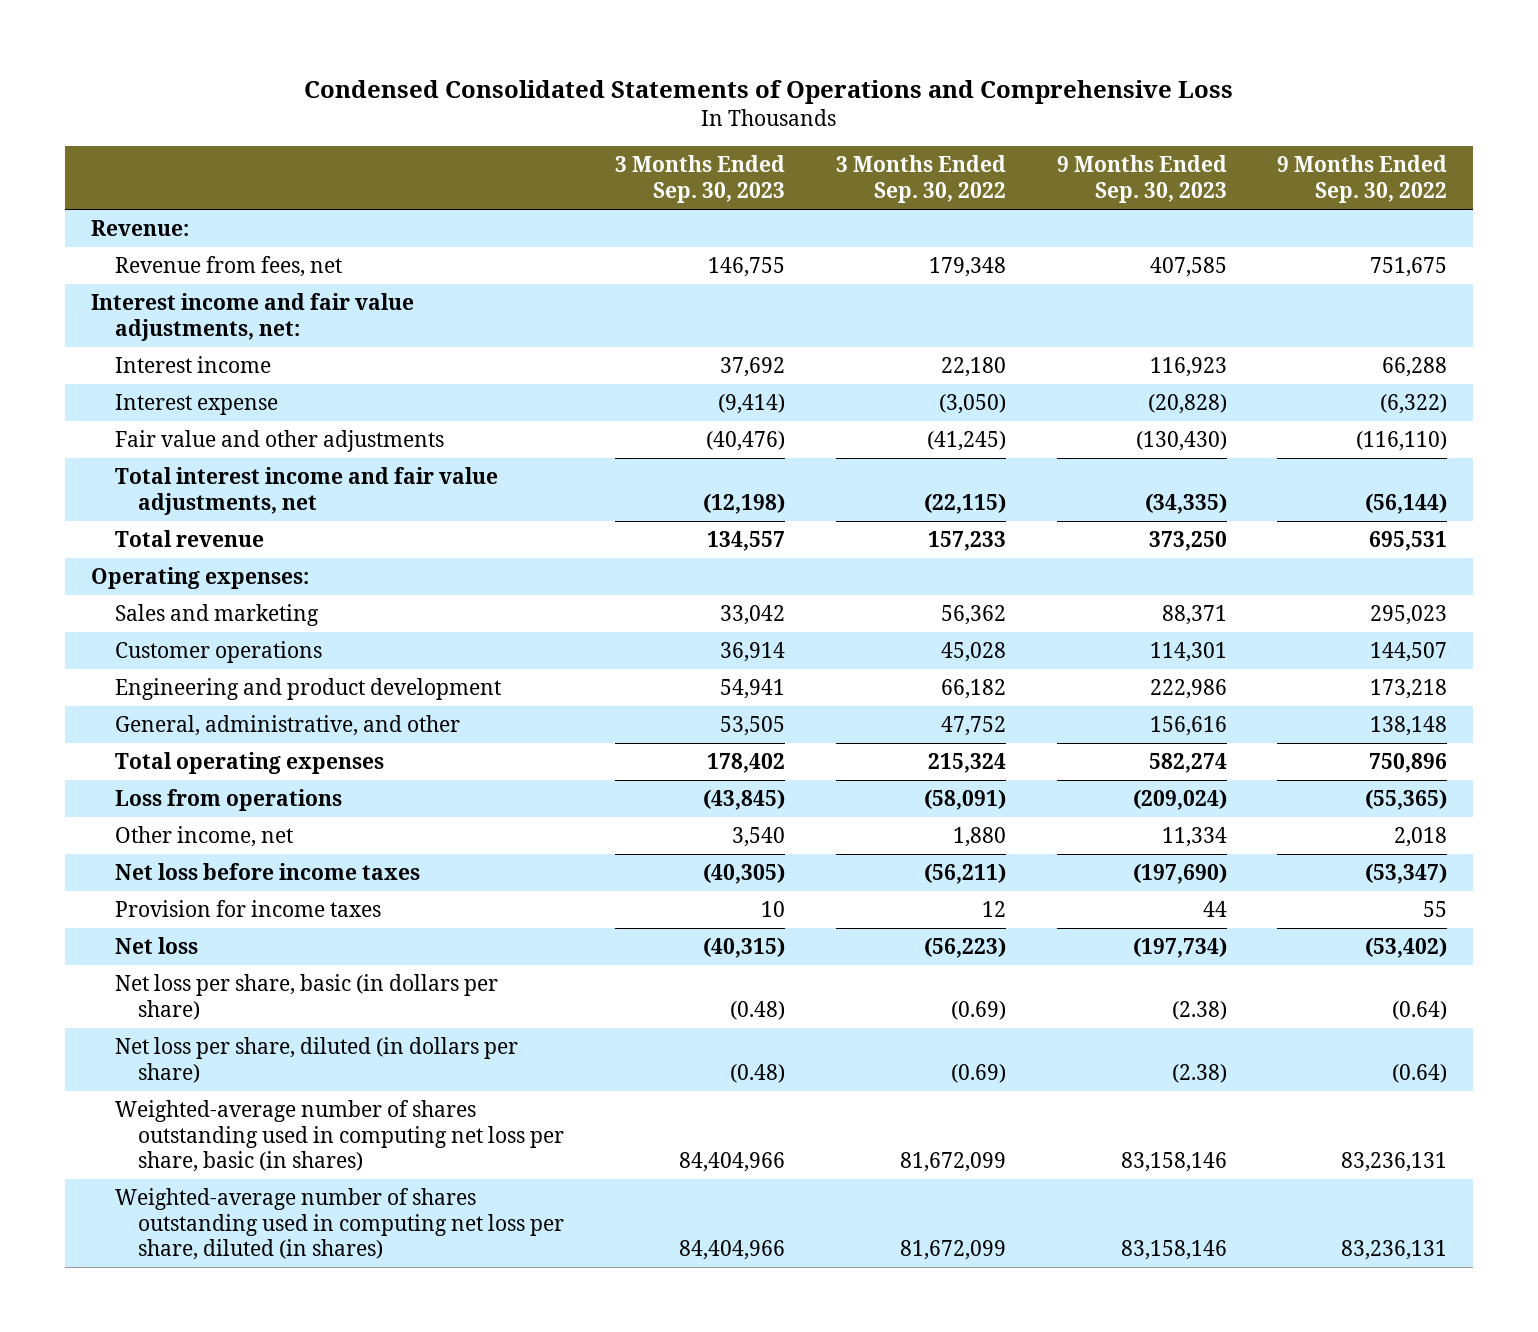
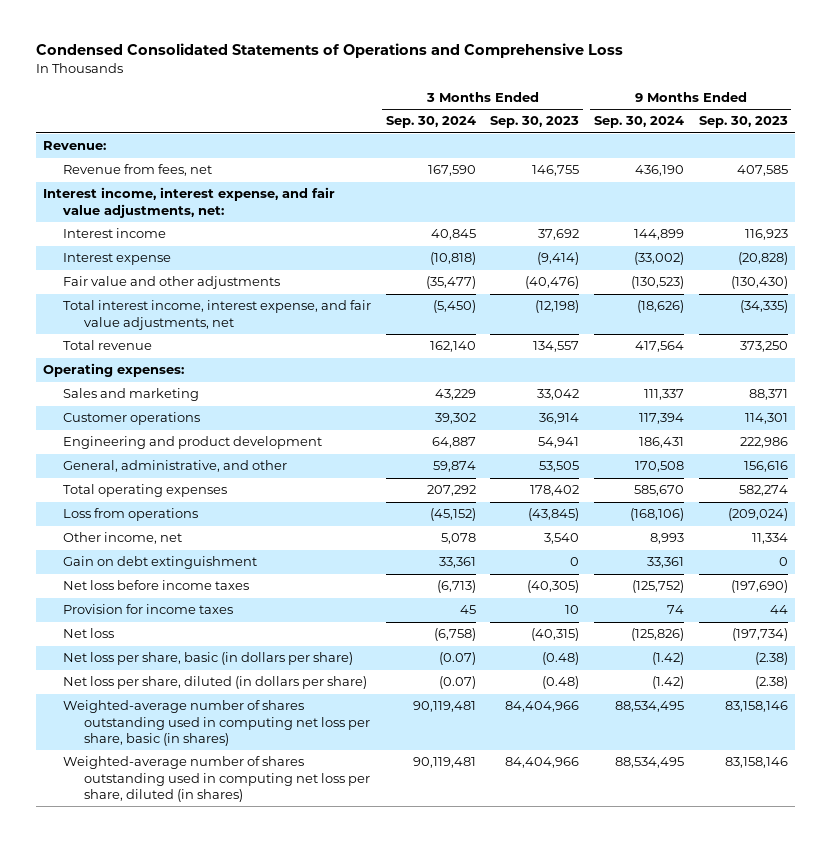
- | 3 Months Ended Sep. 30, 2023 | 3 Months Ended Sep. 30, 2022 | 9 Months Ended Sep. 30, 2023 | 9 Months Ended Sep. 30, 2022
+ | 3 Months Ended Sep. 30, 2024 | 3 Months Ended Sep. 30, 2023 | 9 Months Ended Sep. 30, 2024 | 9 Months Ended Sep. 30, 2023
- Interest income and fair value adjustments, net:
+ Interest income, interest expense, and fair value adjustments, net:
- Total interest income and fair value adjustments, net | (12,198) | (22,115) | (34,335) | (56,144)
+ Total interest income, interest expense, and fair value adjustments, net | (5,450) | (12,198) | (18,626) | (34,335)
+ Gain on debt extinguishment | 33,361 | 0 | 33,361 | 0

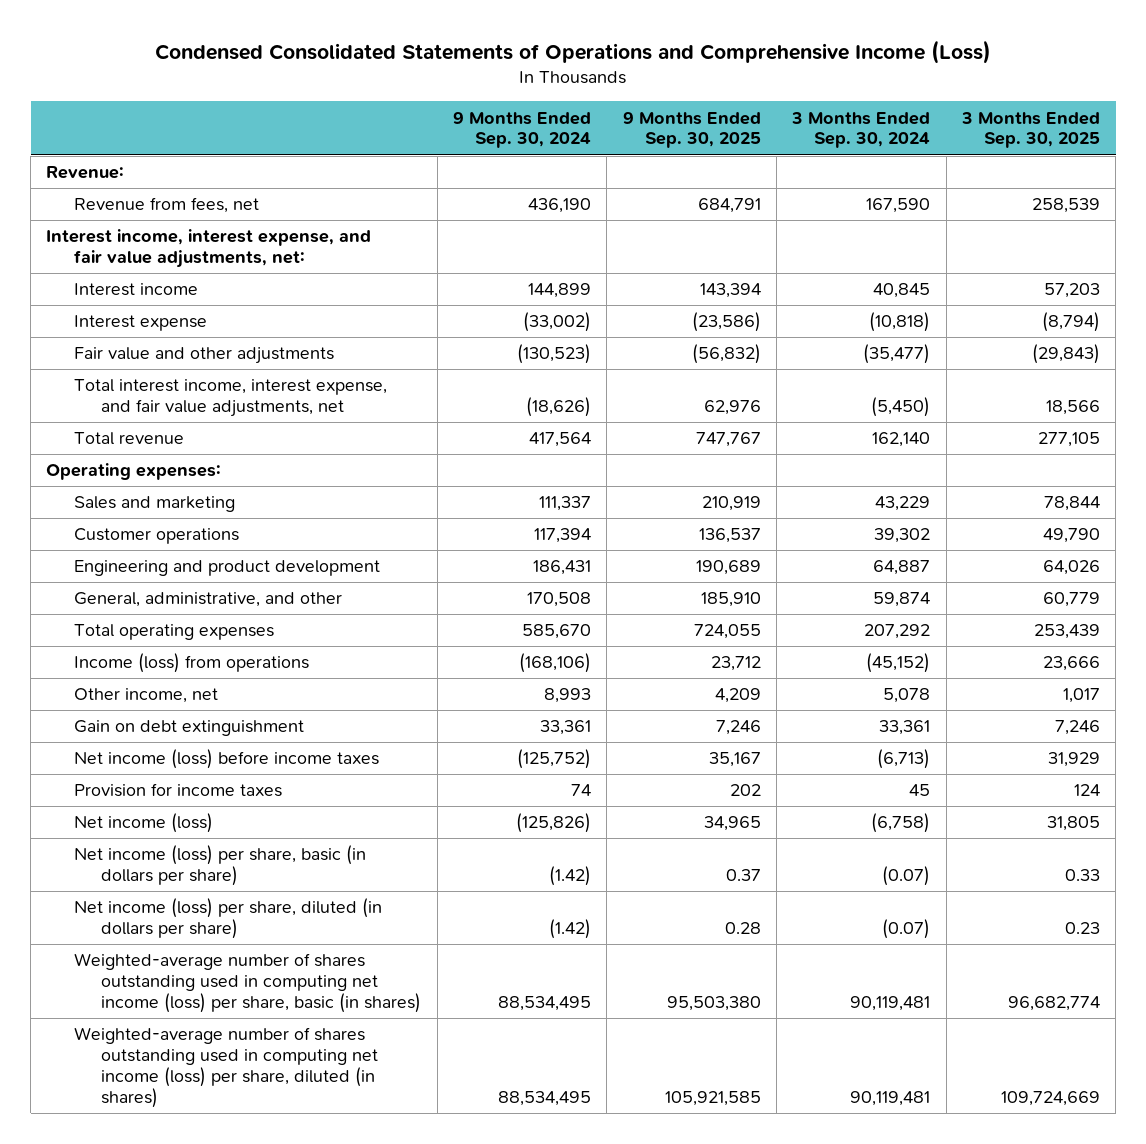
- Condensed Consolidated Statements of Operations and Comprehensive Loss
+ Condensed Consolidated Statements of Operations and Comprehensive Income (Loss)
- | 3 Months Ended Sep. 30, 2024 | 3 Months Ended Sep. 30, 2023 | 9 Months Ended Sep. 30, 2024 | 9 Months Ended Sep. 30, 2023
+ | 9 Months Ended Sep. 30, 2024 | 9 Months Ended Sep. 30, 2025 | 3 Months Ended Sep. 30, 2024 | 3 Months Ended Sep. 30, 2025
- Loss from operations | (45,152) | (43,845) | (168,106) | (209,024)
+ Income (loss) from operations | (168,106) | 23,712 | (45,152) | 23,666
- Net loss before income taxes | (6,713) | (40,305) | (125,752) | (197,690)
+ Net income (loss) before income taxes | (125,752) | 35,167 | (6,713) | 31,929
- Net loss | (6,758) | (40,315) | (125,826) | (197,734)
- Net loss per share, basic (in dollars per share) | (0.07) | (0.48) | (1.42) | (2.38)
- Net loss per share, diluted (in dollars per share) | (0.07) | (0.48) | (1.42) | (2.38)
- Weighted-average number of shares outstanding used in computing net loss per share, basic (in shares) | 90,119,481 | 84,404,966 | 88,534,495 | 83,158,146
- Weighted-average number of shares outstanding used in computing net loss per share, diluted (in shares) | 90,119,481 | 84,404,966 | 88,534,495 | 83,158,146
+ Net income (loss) | (125,826) | 34,965 | (6,758) | 31,805
+ Net income (loss) per share, basic (in dollars per share) | (1.42) | 0.37 | (0.07) | 0.33
+ Net income (loss) per share, diluted (in dollars per share) | (1.42) | 0.28 | (0.07) | 0.23
+ Weighted-average number of shares outstanding used in computing net income (loss) per share, basic (in shares) | 88,534,495 | 95,503,380 | 90,119,481 | 96,682,774
+ Weighted-average number of shares outstanding used in computing net income (loss) per share, diluted (in shares) | 88,534,495 | 105,921,585 | 90,119,481 | 109,724,669

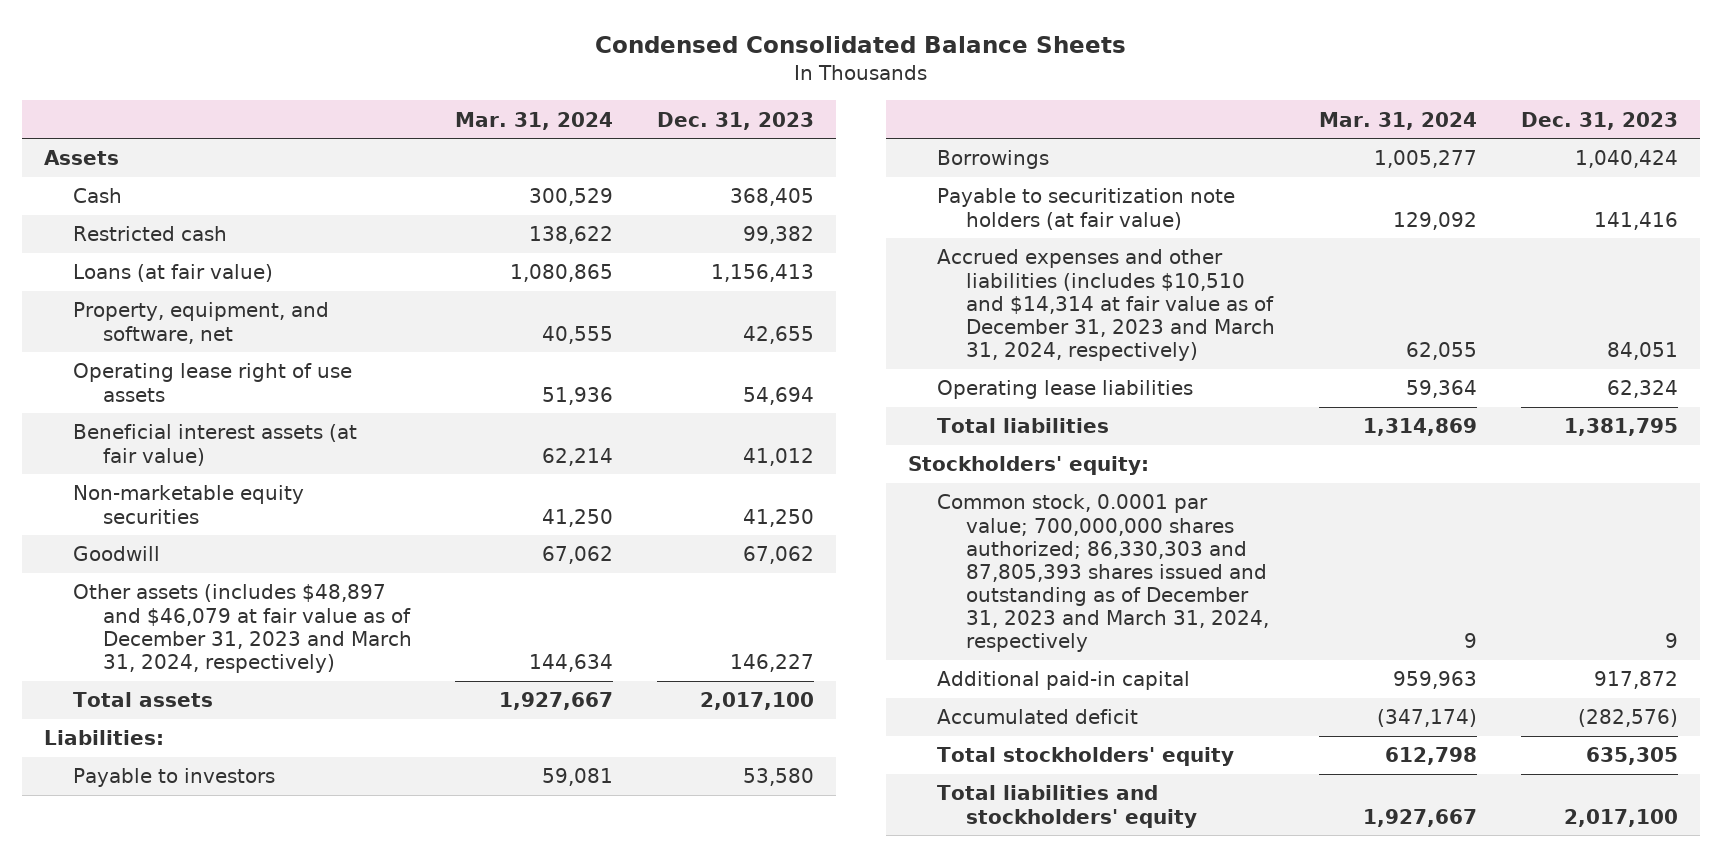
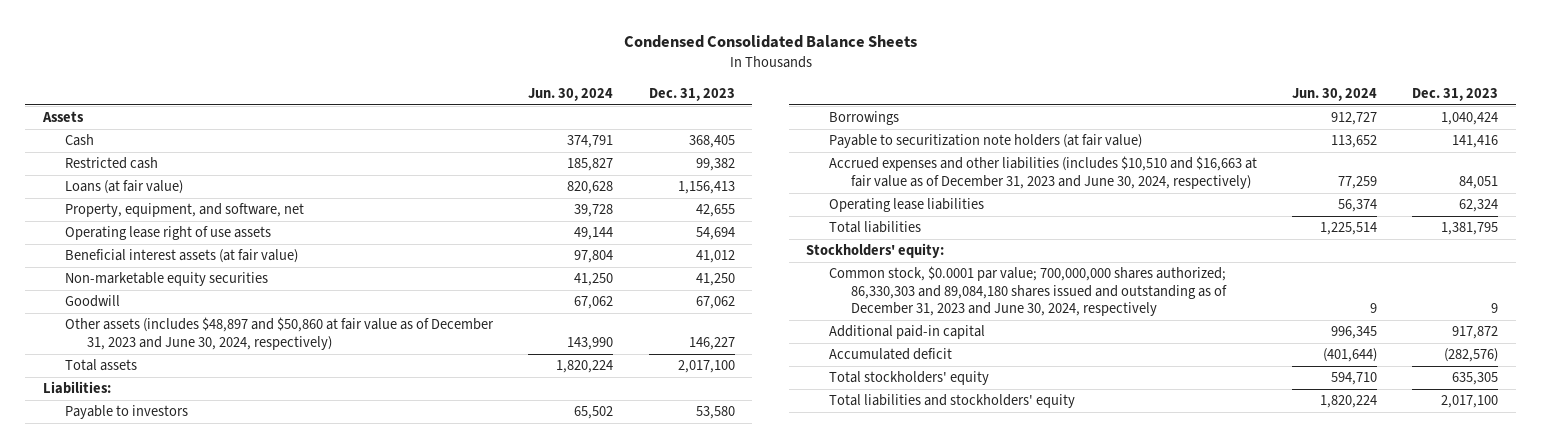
- | Mar. 31, 2024 | Dec. 31, 2023
+ | Jun. 30, 2024 | Dec. 31, 2023
- Other assets (includes $48,897 and $46,079 at fair value as of December 31, 2023 and March 31, 2024, respectively) | 144,634 | 146,227
+ Other assets (includes $48,897 and $50,860 at fair value as of December 31, 2023 and June 30, 2024, respectively) | 143,990 | 146,227
- Accrued expenses and other liabilities (includes $10,510 and $14,314 at fair value as of December 31, 2023 and March 31, 2024, respectively) | 62,055 | 84,051
+ Accrued expenses and other liabilities (includes $10,510 and $16,663 at fair value as of December 31, 2023 and June 30, 2024, respectively) | 77,259 | 84,051
- Common stock, 0.0001 par value; 700,000,000 shares authorized; 86,330,303 and 87,805,393 shares issued and outstanding as of December 31, 2023 and March 31, 2024, respectively | 9 | 9
+ Common stock, $0.0001 par value; 700,000,000 shares authorized; 86,330,303 and 89,084,180 shares issued and outstanding as of December 31, 2023 and June 30, 2024, respectively | 9 | 9

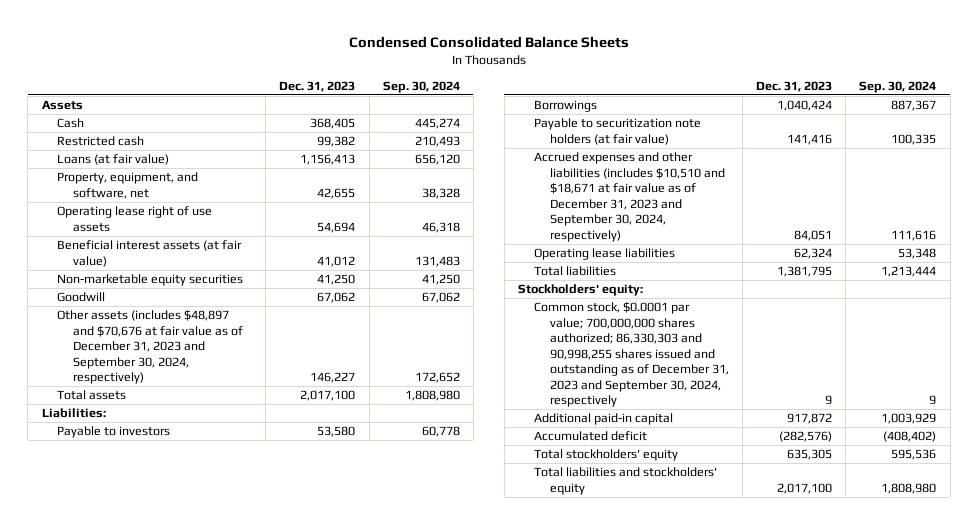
- | Jun. 30, 2024 | Dec. 31, 2023
+ | Dec. 31, 2023 | Sep. 30, 2024
- Other assets (includes $48,897 and $50,860 at fair value as of December 31, 2023 and June 30, 2024, respectively) | 143,990 | 146,227
+ Other assets (includes $48,897 and $70,676 at fair value as of December 31, 2023 and September 30, 2024, respectively) | 146,227 | 172,652
- Accrued expenses and other liabilities (includes $10,510 and $16,663 at fair value as of December 31, 2023 and June 30, 2024, respectively) | 77,259 | 84,051
+ Accrued expenses and other liabilities (includes $10,510 and $18,671 at fair value as of December 31, 2023 and September 30, 2024, respectively) | 84,051 | 111,616
- Common stock, $0.0001 par value; 700,000,000 shares authorized; 86,330,303 and 89,084,180 shares issued and outstanding as of December 31, 2023 and June 30, 2024, respectively | 9 | 9
+ Common stock, $0.0001 par value; 700,000,000 shares authorized; 86,330,303 and 90,998,255 shares issued and outstanding as of December 31, 2023 and September 30, 2024, respectively | 9 | 9

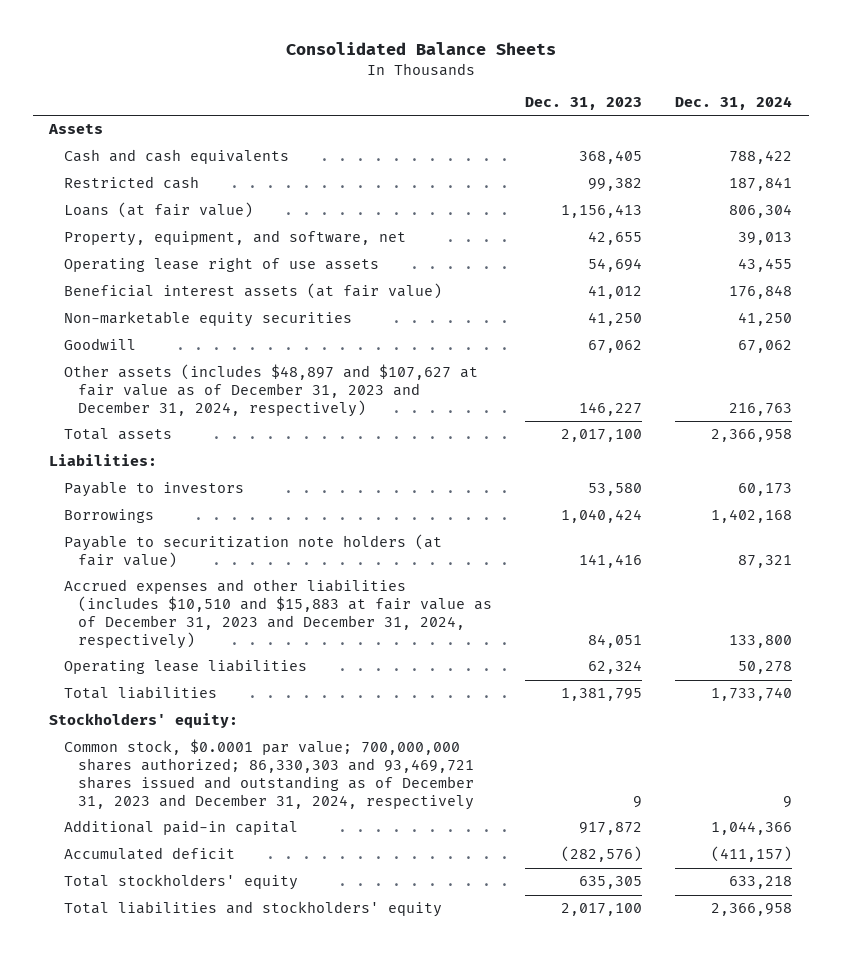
- Condensed Consolidated Balance Sheets
+ Consolidated Balance Sheets
- | Dec. 31, 2023 | Sep. 30, 2024
+ | Dec. 31, 2023 | Dec. 31, 2024
- Cash | 368,405 | 445,274
+ Cash and cash equivalents | 368,405 | 788,422
- Other assets (includes $48,897 and $70,676 at fair value as of December 31, 2023 and September 30, 2024, respectively) | 146,227 | 172,652
+ Other assets (includes $48,897 and $107,627 at fair value as of December 31, 2023 and December 31, 2024, respectively) | 146,227 | 216,763
- Accrued expenses and other liabilities (includes $10,510 and $18,671 at fair value as of December 31, 2023 and September 30, 2024, respectively) | 84,051 | 111,616
+ Accrued expenses and other liabilities (includes $10,510 and $15,883 at fair value as of December 31, 2023 and December 31, 2024, respectively) | 84,051 | 133,800
- Common stock, $0.0001 par value; 700,000,000 shares authorized; 86,330,303 and 90,998,255 shares issued and outstanding as of December 31, 2023 and September 30, 2024, respectively | 9 | 9
+ Common stock, $0.0001 par value; 700,000,000 shares authorized; 86,330,303 and 93,469,721 shares issued and outstanding as of December 31, 2023 and December 31, 2024, respectively | 9 | 9

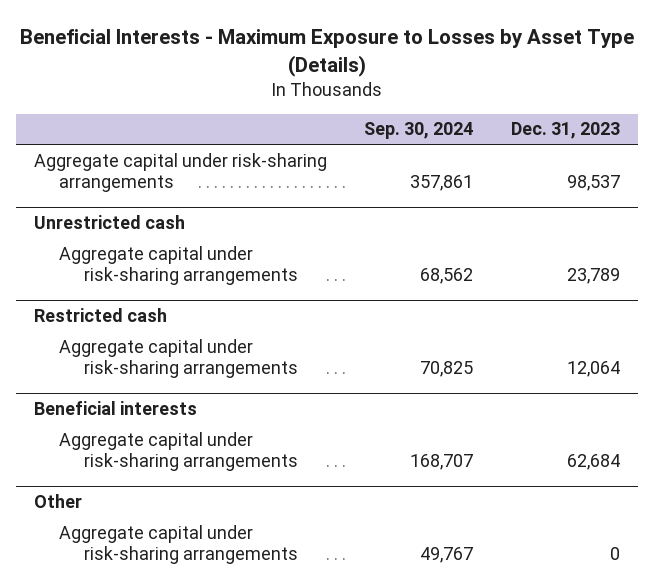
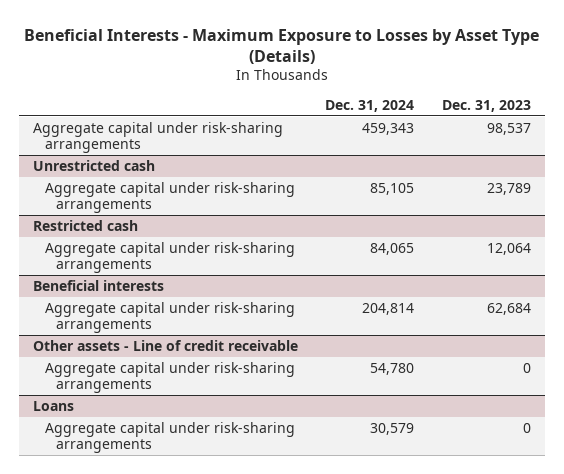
- | Sep. 30, 2024 | Dec. 31, 2023
+ | Dec. 31, 2024 | Dec. 31, 2023
- Other
+ Other assets - Line of credit receivable
+ Loans
+ Aggregate capital under risk-sharing arrangements | 30,579 | 0

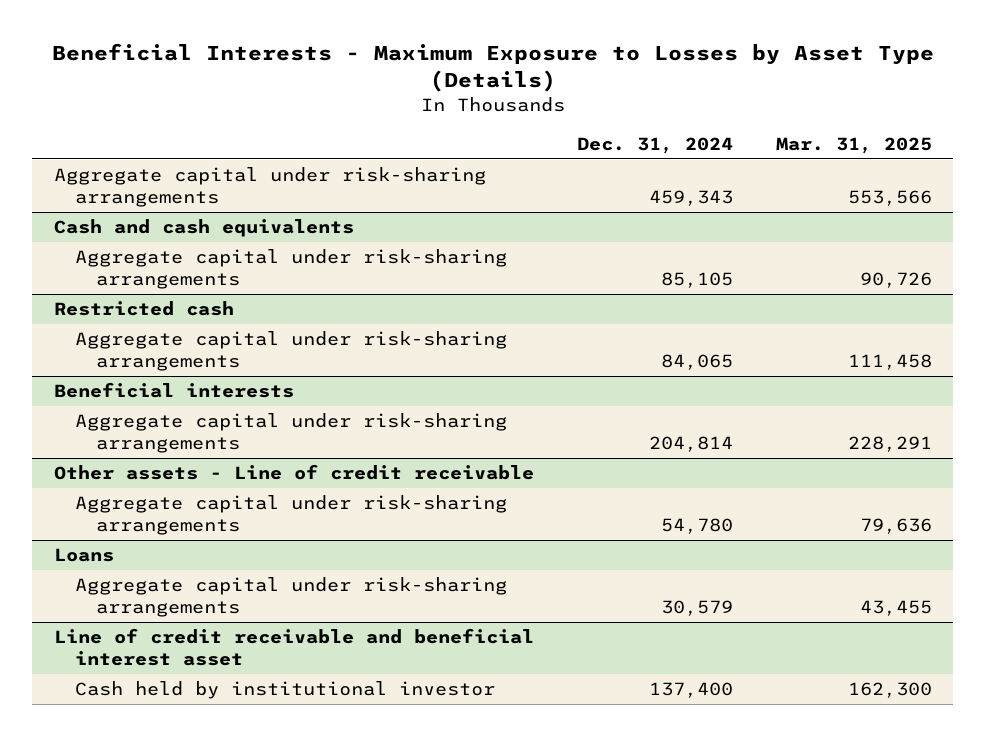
- | Dec. 31, 2024 | Dec. 31, 2023
+ | Dec. 31, 2024 | Mar. 31, 2025
- Unrestricted cash
+ Cash and cash equivalents
+ Line of credit receivable and beneficial interest asset
+ Cash held by institutional investor | 137,400 | 162,300

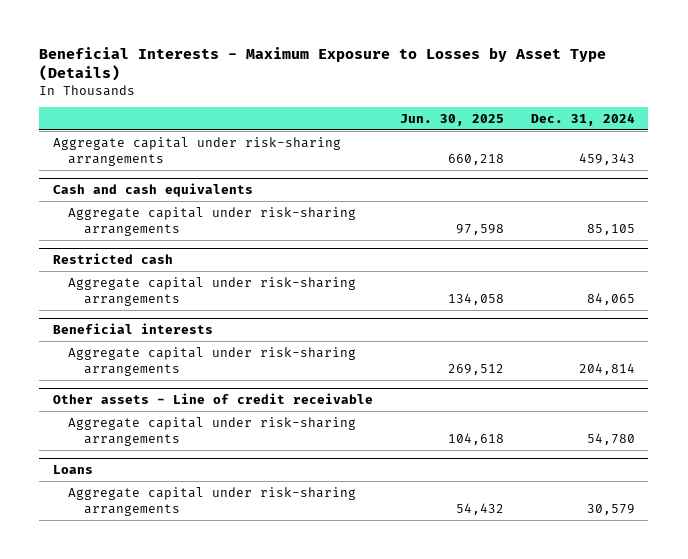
- | Dec. 31, 2024 | Mar. 31, 2025
+ | Jun. 30, 2025 | Dec. 31, 2024
- Line of credit receivable and beneficial interest asset
- Cash held by institutional investor | 137,400 | 162,300

